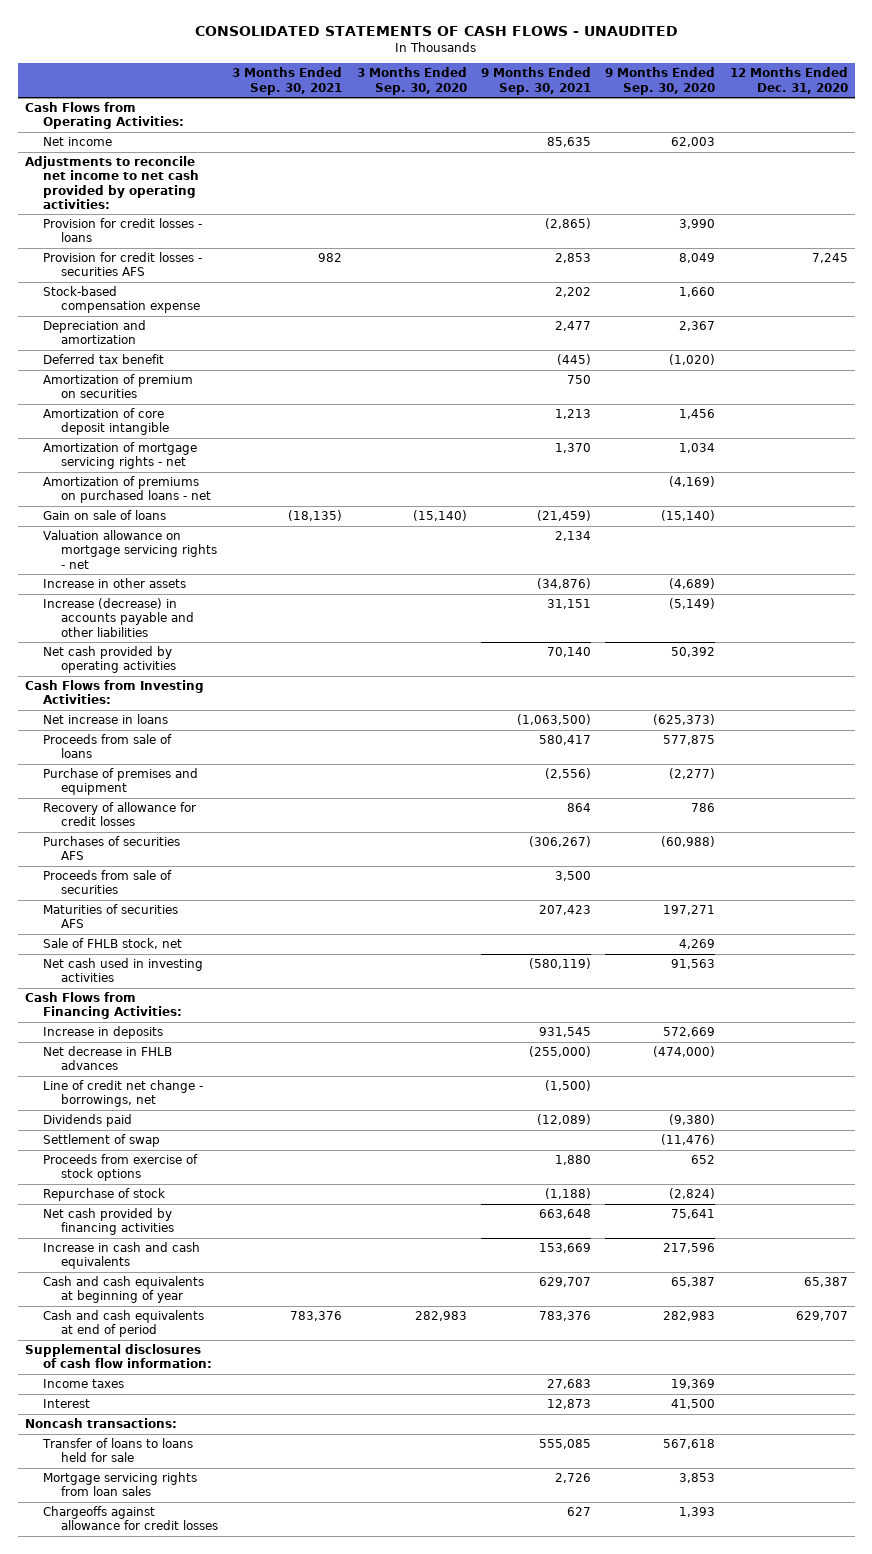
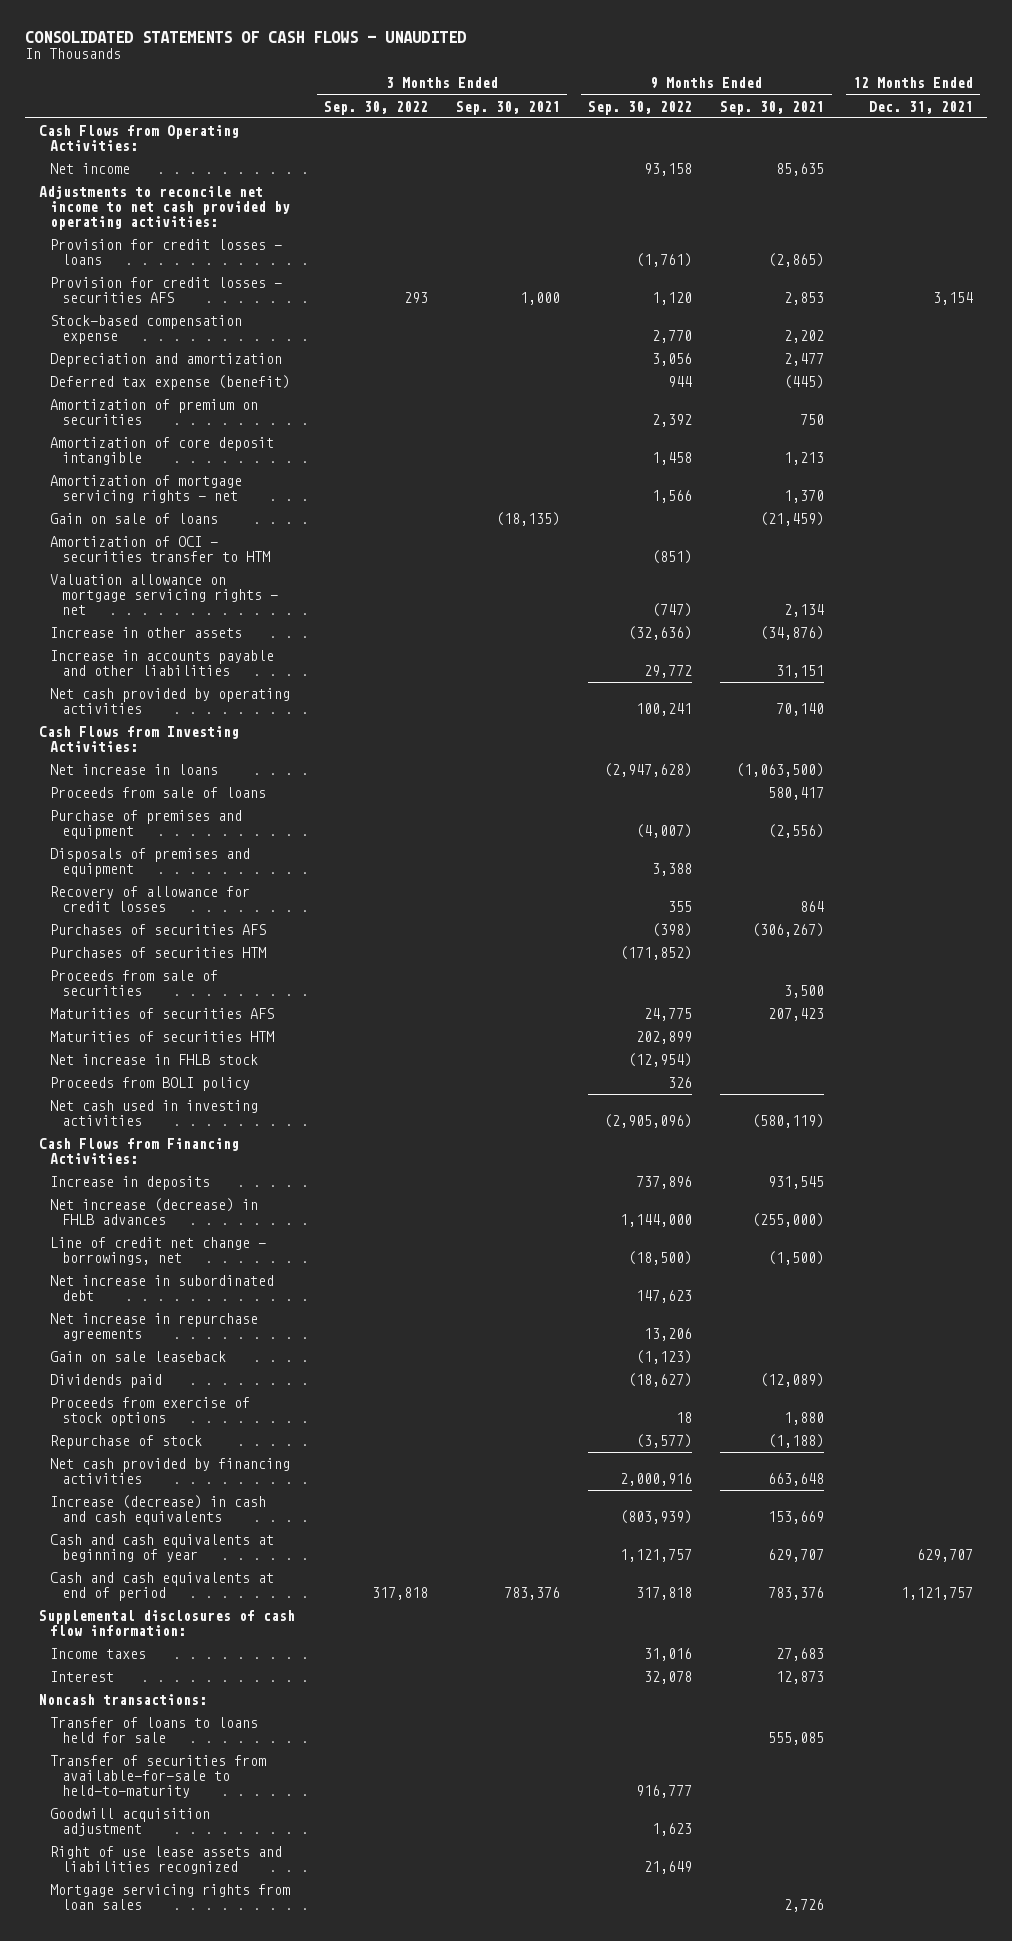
- | 3 Months Ended Sep. 30, 2021 | 3 Months Ended Sep. 30, 2020 | 9 Months Ended Sep. 30, 2021 | 9 Months Ended Sep. 30, 2020 | 12 Months Ended Dec. 31, 2020
+ | 3 Months Ended Sep. 30, 2022 | 3 Months Ended Sep. 30, 2021 | 9 Months Ended Sep. 30, 2022 | 9 Months Ended Sep. 30, 2021 | 12 Months Ended Dec. 31, 2021
- Provision for credit losses - securities AFS | 982 | | 2,853 | 8,049 | 7,245
+ Provision for credit losses - securities AFS | 293 | 1,000 | 1,120 | 2,853 | 3,154
- Deferred tax benefit | | | (445) | (1,020) |
+ Deferred tax expense (benefit) | | | 944 | (445) |
- Amortization of premiums on purchased loans - net | | | | (4,169) |
+ Amortization of OCI - securities transfer to HTM | | | (851) | |
- Increase (decrease) in accounts payable and other liabilities | | | 31,151 | (5,149) |
+ Increase in accounts payable and other liabilities | | | 29,772 | 31,151 |
+ Disposals of premises and equipment | | | 3,388 | |
+ Purchases of securities HTM | | | (171,852) | |
- Sale of FHLB stock, net | | | | 4,269 |
+ Maturities of securities HTM | | | 202,899 | |
+ Net increase in FHLB stock | | | (12,954) | |
+ Proceeds from BOLI policy | | | 326 | |
- Net decrease in FHLB advances | | | (255,000) | (474,000) |
+ Net increase (decrease) in FHLB advances | | | 1,144,000 | (255,000) |
+ Net increase in subordinated debt | | | 147,623 | |
+ Net increase in repurchase agreements | | | 13,206 | |
+ Gain on sale leaseback | | | (1,123) | |
- Settlement of swap | | | | (11,476) |
- Increase in cash and cash equivalents | | | 153,669 | 217,596 |
+ Increase (decrease) in cash and cash equivalents | | | (803,939) | 153,669 |
+ Transfer of securities from available-for-sale to held-to-maturity | | | 916,777 | |
+ Goodwill acquisition adjustment | | | 1,623 | |
+ Right of use lease assets and liabilities recognized | | | 21,649 | |
- Chargeoffs against allowance for credit losses | | | 627 | 1,393 |

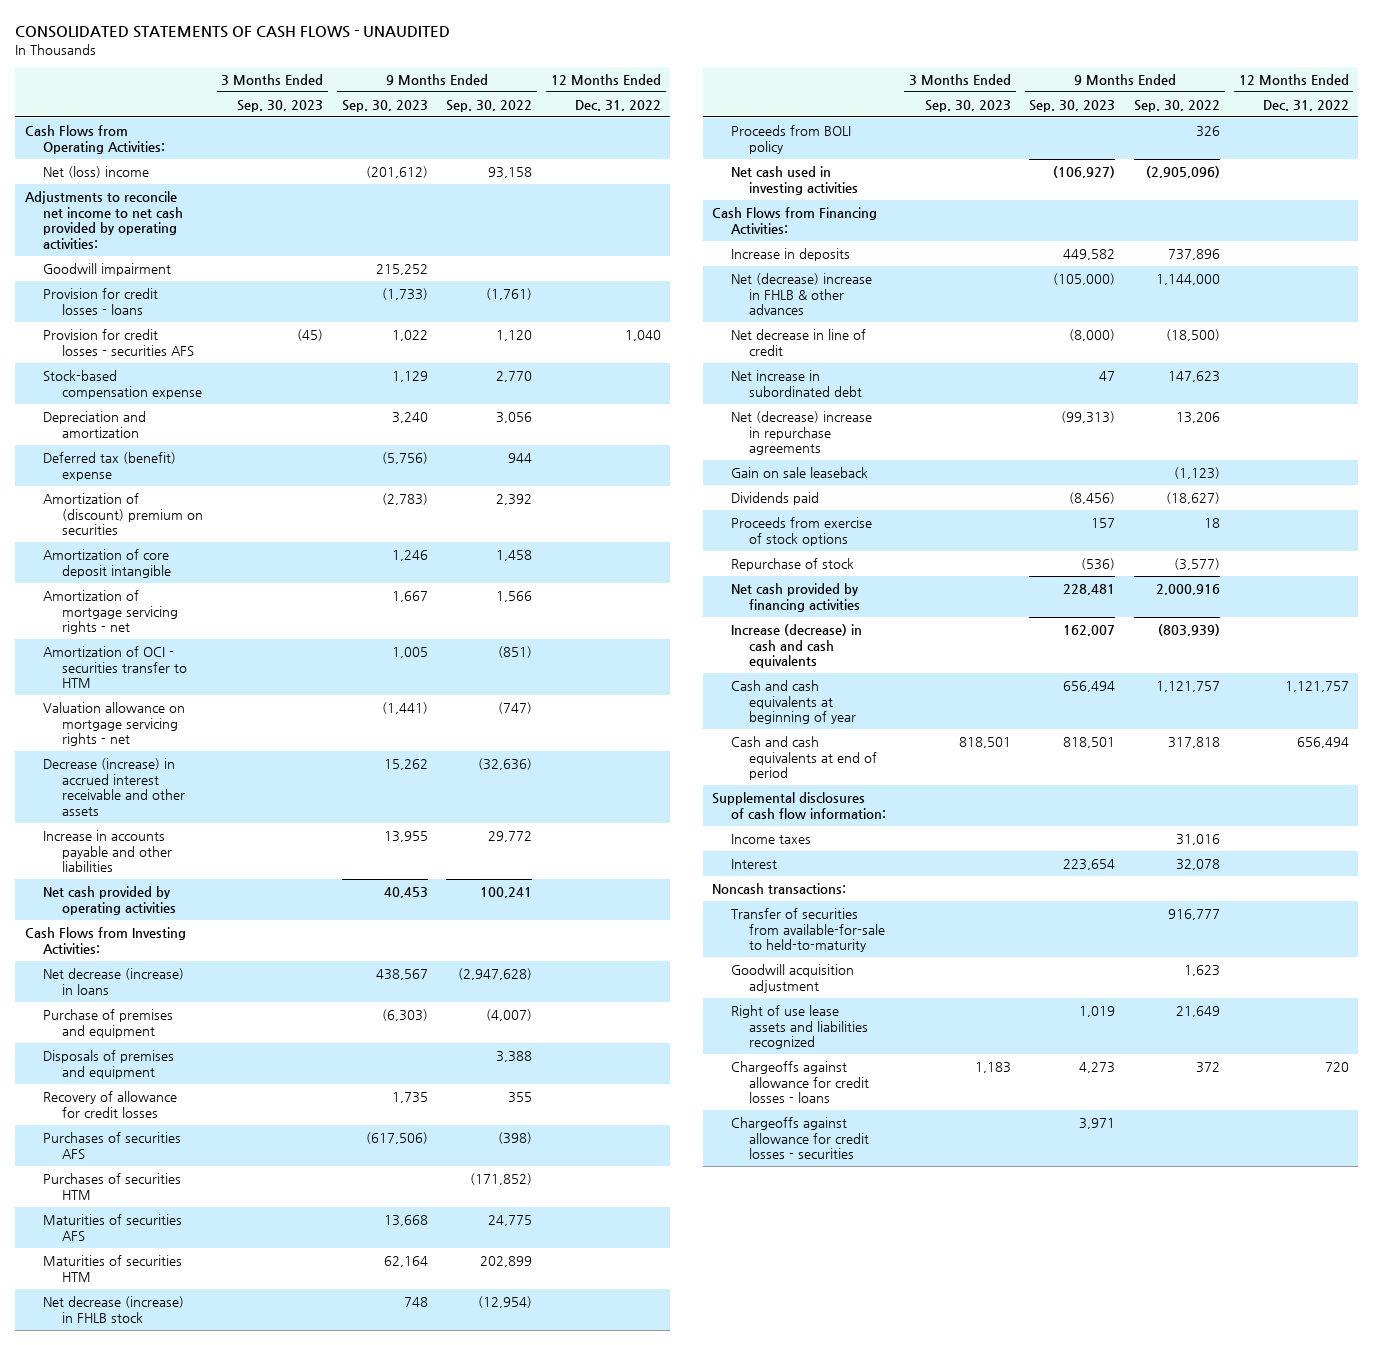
- | 3 Months Ended Sep. 30, 2022 | 3 Months Ended Sep. 30, 2021 | 9 Months Ended Sep. 30, 2022 | 9 Months Ended Sep. 30, 2021 | 12 Months Ended Dec. 31, 2021
+ | 3 Months Ended Sep. 30, 2023 | 9 Months Ended Sep. 30, 2023 | 9 Months Ended Sep. 30, 2022 | 12 Months Ended Dec. 31, 2022
- Net income | | | 93,158 | 85,635 |
+ Net (loss) income | | (201,612) | 93,158 |
+ Goodwill impairment | | 215,252 | |
- Deferred tax expense (benefit) | | | 944 | (445) |
- Amortization of premium on securities | | | 2,392 | 750 |
+ Deferred tax (benefit) expense | | (5,756) | 944 |
+ Amortization of (discount) premium on securities | | (2,783) | 2,392 |
- Gain on sale of loans | | (18,135) | | (21,459) |
- Increase in other assets | | | (32,636) | (34,876) |
+ Decrease (increase) in accrued interest receivable and other assets | | 15,262 | (32,636) |
- Net increase in loans | | | (2,947,628) | (1,063,500) |
- Proceeds from sale of loans | | | | 580,417 |
+ Net decrease (increase) in loans | | 438,567 | (2,947,628) |
- Proceeds from sale of securities | | | | 3,500 |
- Net increase in FHLB stock | | | (12,954) | |
+ Net decrease (increase) in FHLB stock | | 748 | (12,954) |
- Net increase (decrease) in FHLB advances | | | 1,144,000 | (255,000) |
- Line of credit net change - borrowings, net | | | (18,500) | (1,500) |
+ Net (decrease) increase in FHLB & other advances | | (105,000) | 1,144,000 |
+ Net decrease in line of credit | | (8,000) | (18,500) |
- Net increase in repurchase agreements | | | 13,206 | |
+ Net (decrease) increase in repurchase agreements | | (99,313) | 13,206 |
- Transfer of loans to loans held for sale | | | | 555,085 |
- Mortgage servicing rights from loan sales | | | | 2,726 |
+ Chargeoffs against allowance for credit losses - loans | 1,183 | 4,273 | 372 | 720
+ Chargeoffs against allowance for credit losses - securities | | 3,971 | |

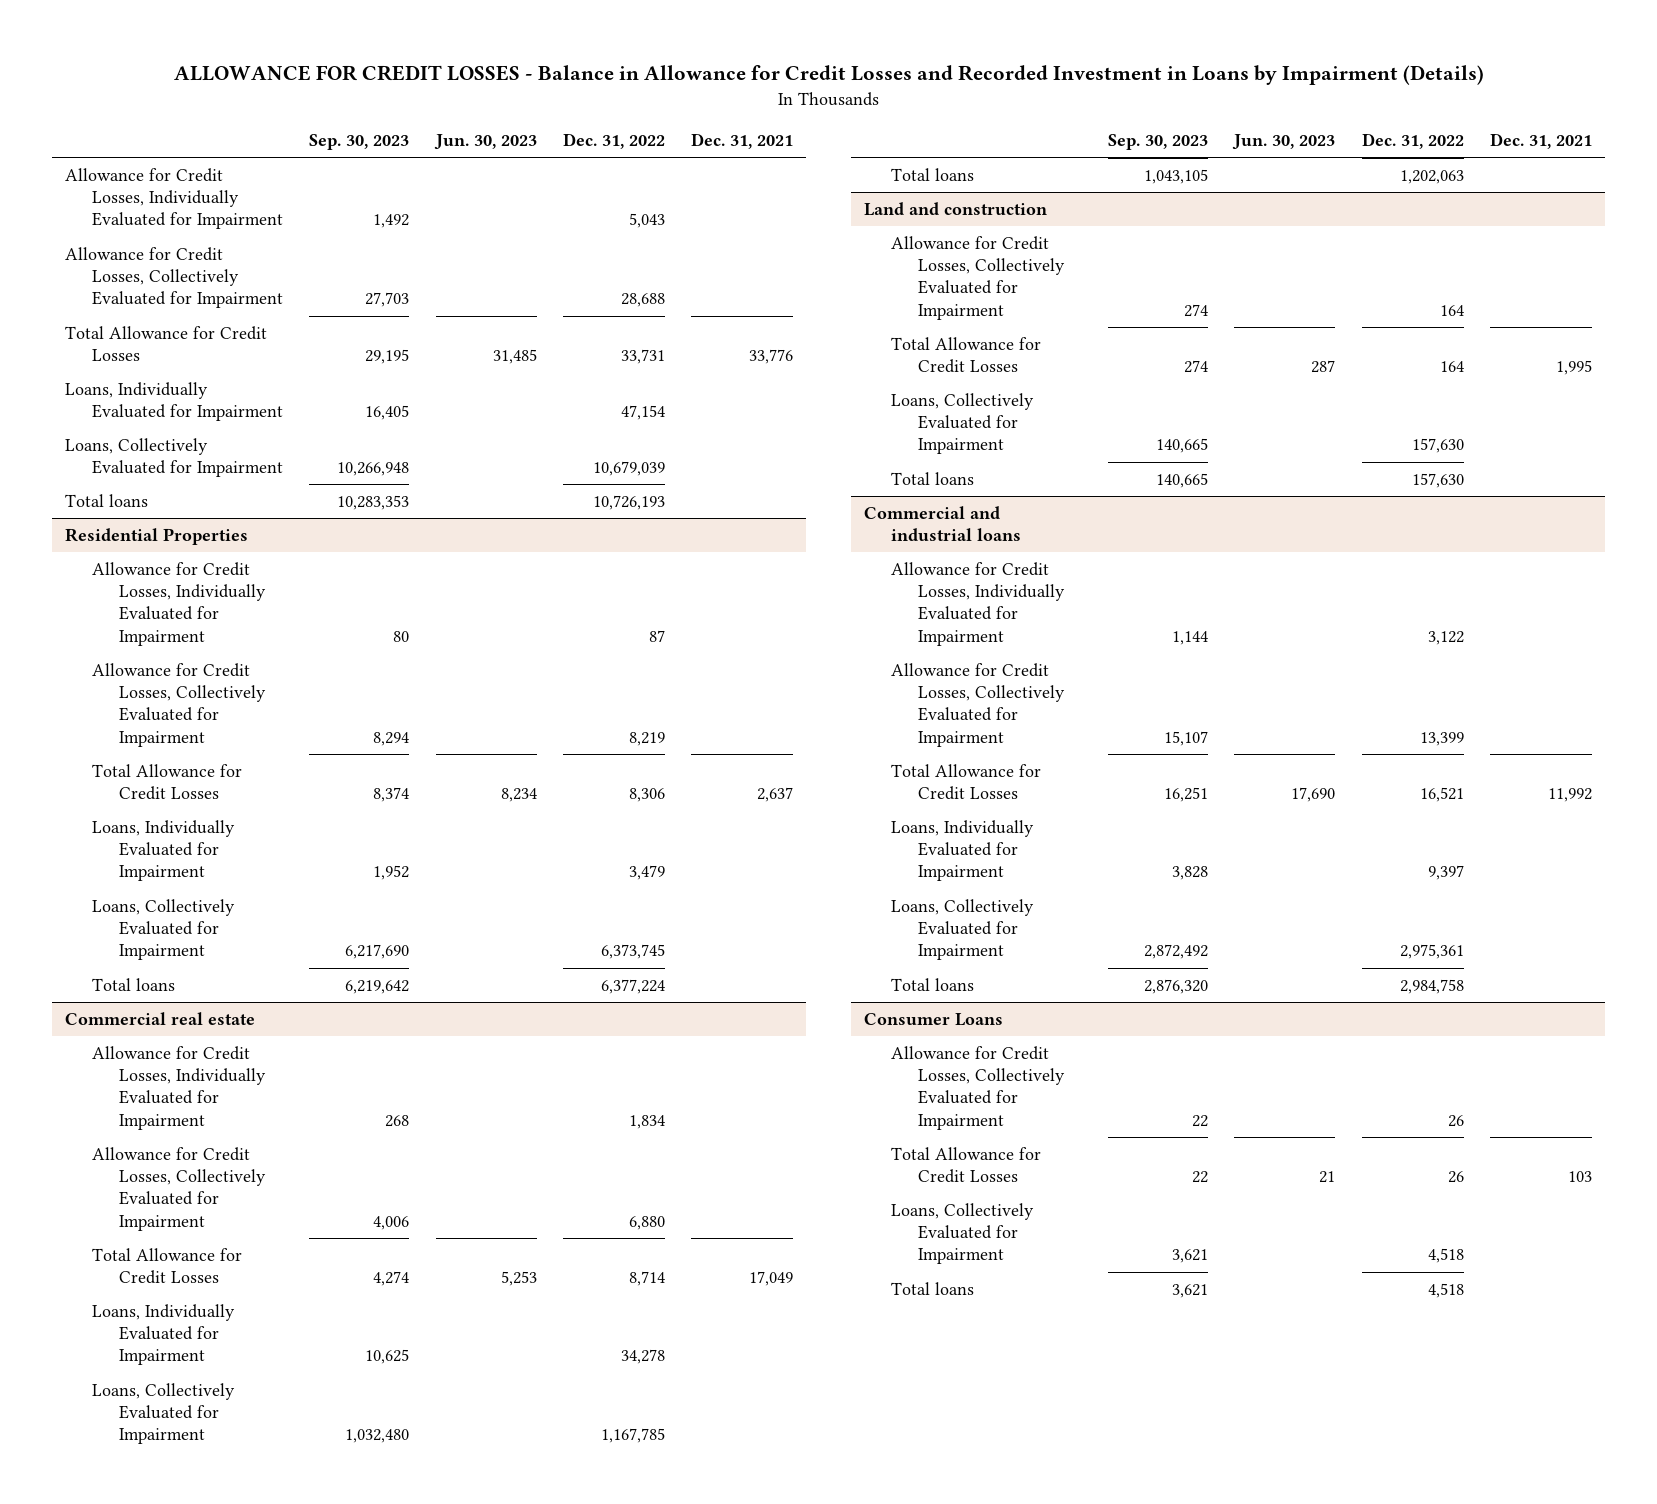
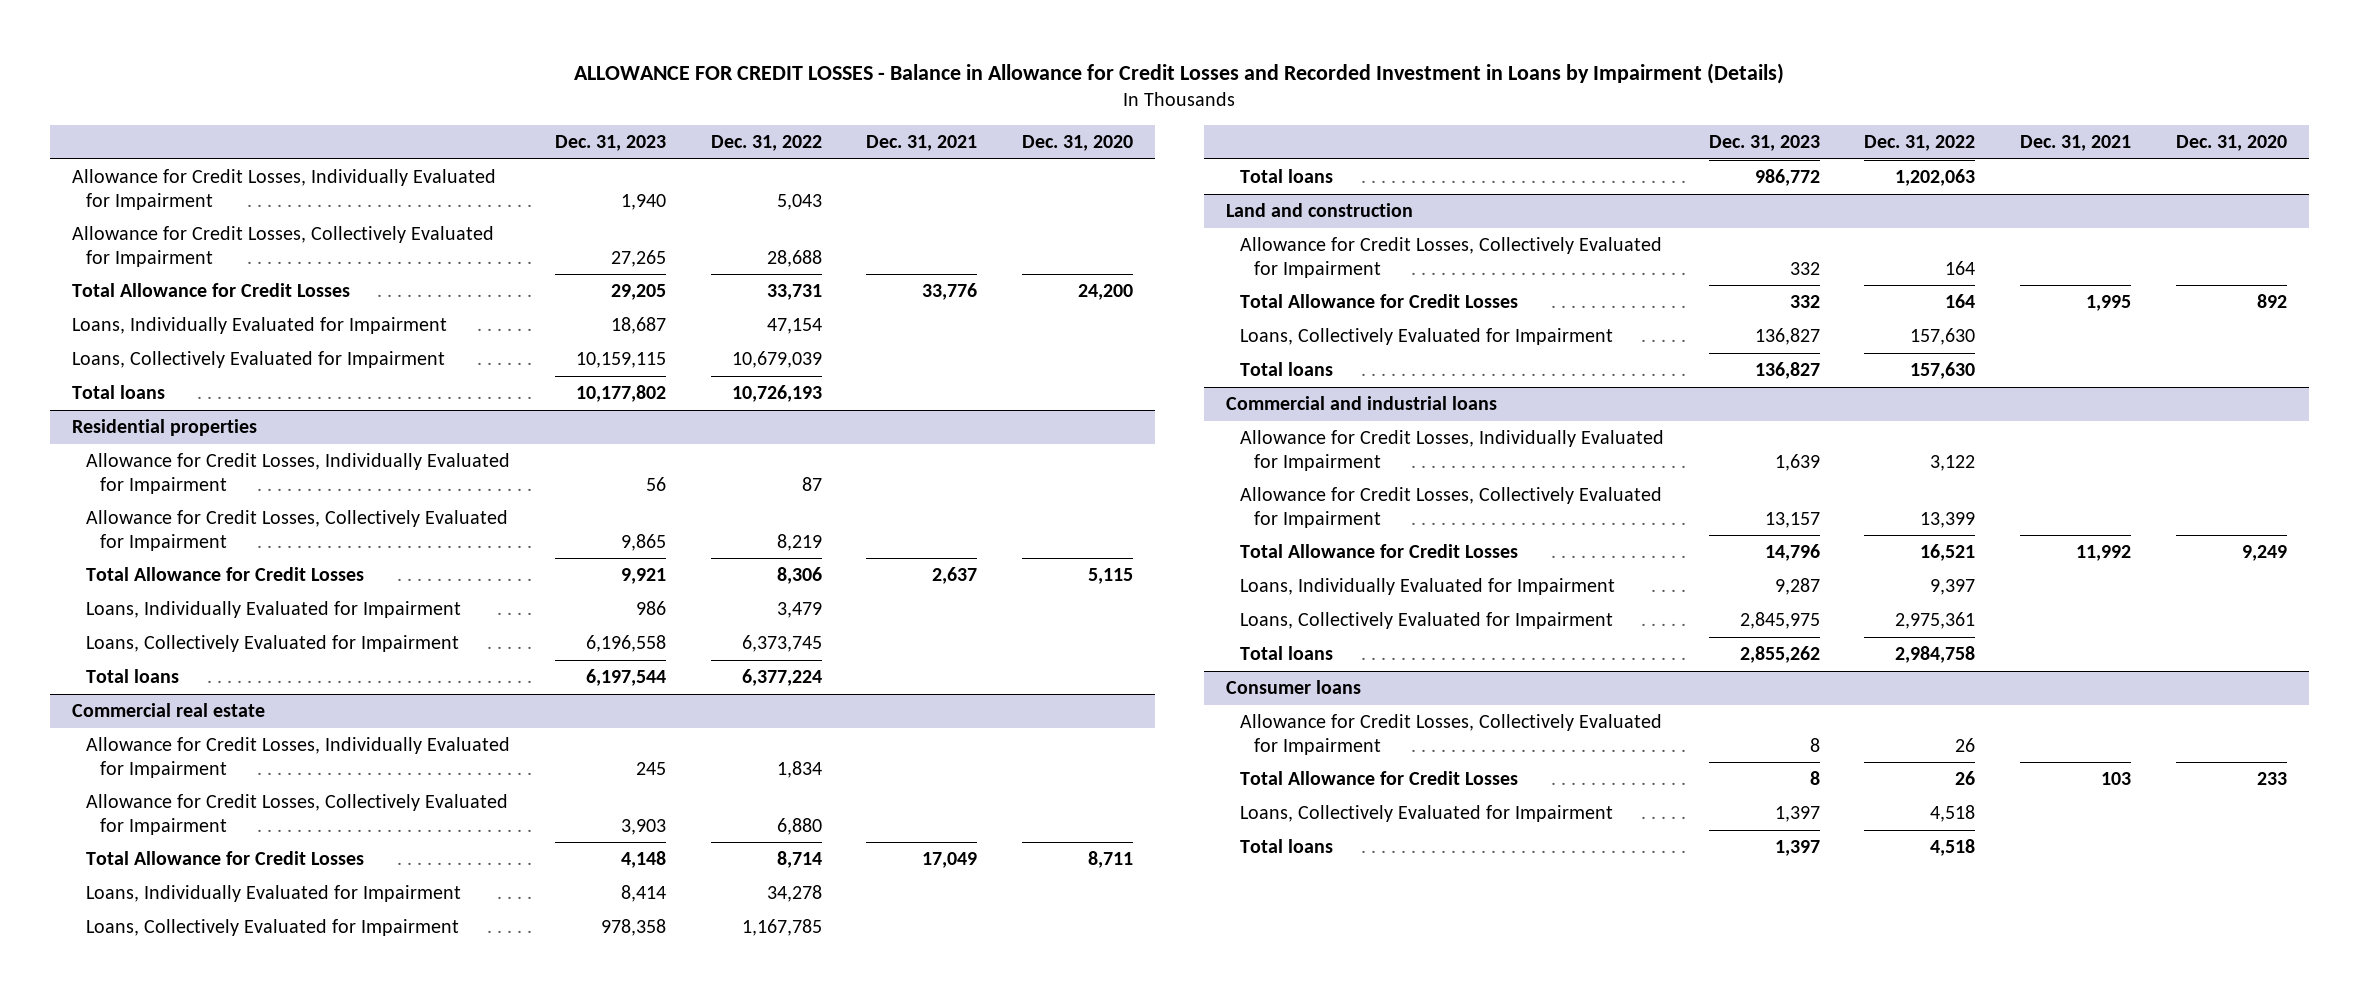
- | Sep. 30, 2023 | Jun. 30, 2023 | Dec. 31, 2022 | Dec. 31, 2021
+ | Dec. 31, 2023 | Dec. 31, 2022 | Dec. 31, 2021 | Dec. 31, 2020
- Residential Properties
+ Residential properties
- Consumer Loans
+ Consumer loans

